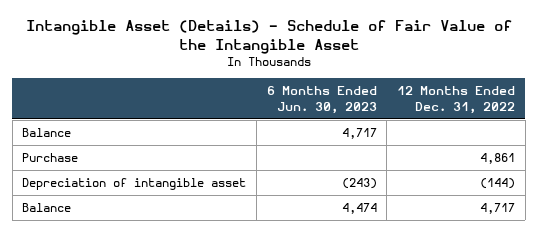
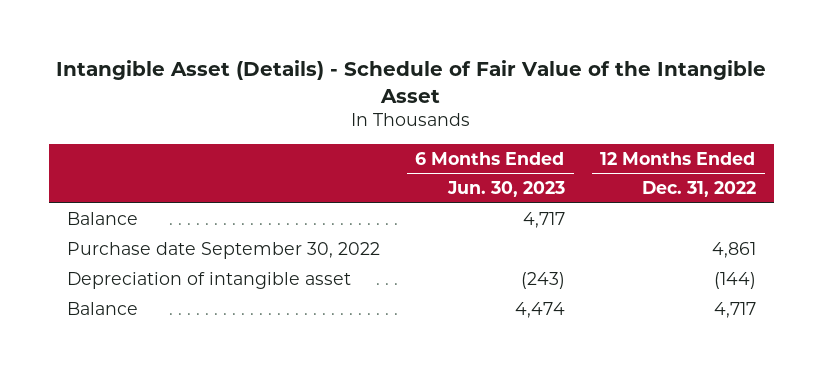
- Purchase | | 4,861
+ Purchase date September 30, 2022 | | 4,861

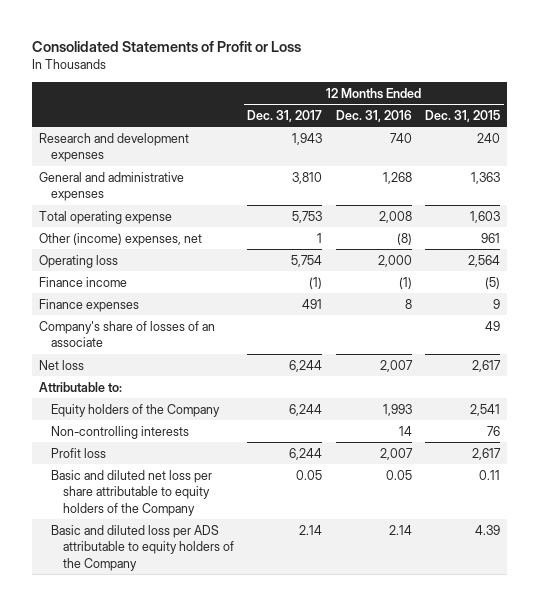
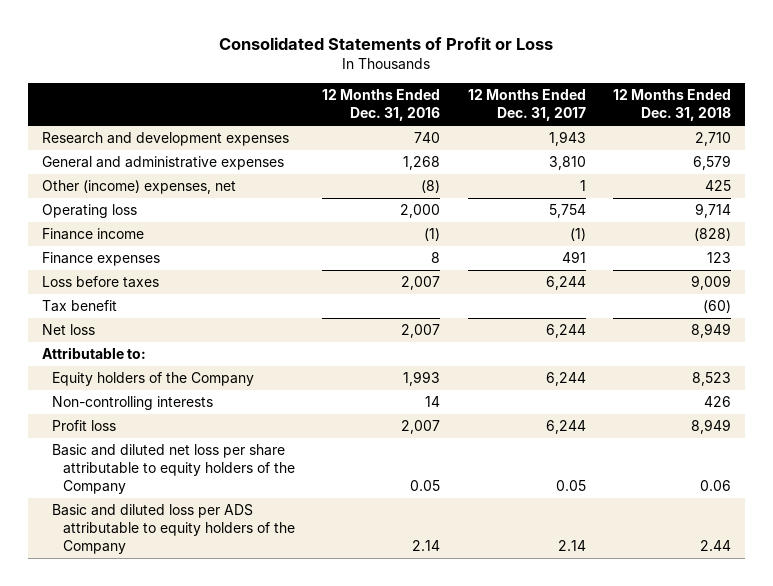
- | 12 Months Ended Dec. 31, 2017 | 12 Months Ended Dec. 31, 2016 | 12 Months Ended Dec. 31, 2015
+ | 12 Months Ended Dec. 31, 2016 | 12 Months Ended Dec. 31, 2017 | 12 Months Ended Dec. 31, 2018
- Total operating expense | 5,753 | 2,008 | 1,603
- Company's share of losses of an associate | | | 49
+ Loss before taxes | 2,007 | 6,244 | 9,009
+ Tax benefit | | | (60)

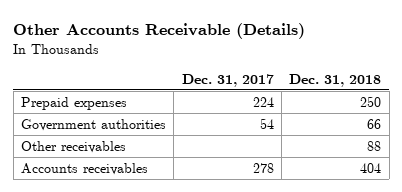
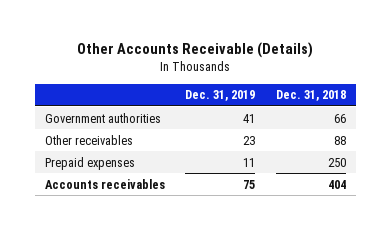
- | Dec. 31, 2017 | Dec. 31, 2018
+ | Dec. 31, 2019 | Dec. 31, 2018
moved down: Prepaid expenses | 11 | 250

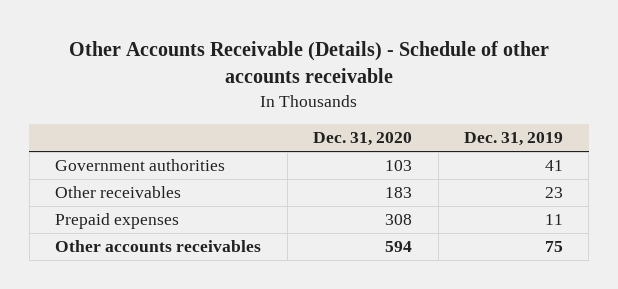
- Other Accounts Receivable (Details)
+ Other Accounts Receivable (Details) - Schedule of other accounts receivable
- | Dec. 31, 2019 | Dec. 31, 2018
+ | Dec. 31, 2020 | Dec. 31, 2019
- Accounts receivables | 75 | 404
+ Other accounts receivables | 594 | 75

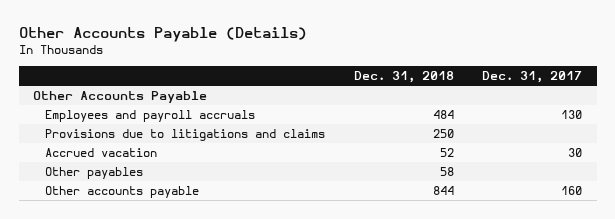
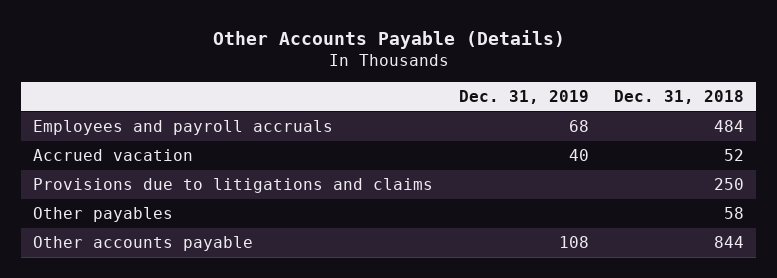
- | Dec. 31, 2018 | Dec. 31, 2017
+ | Dec. 31, 2019 | Dec. 31, 2018
- Other Accounts Payable
moved down: Provisions due to litigations and claims | | 250

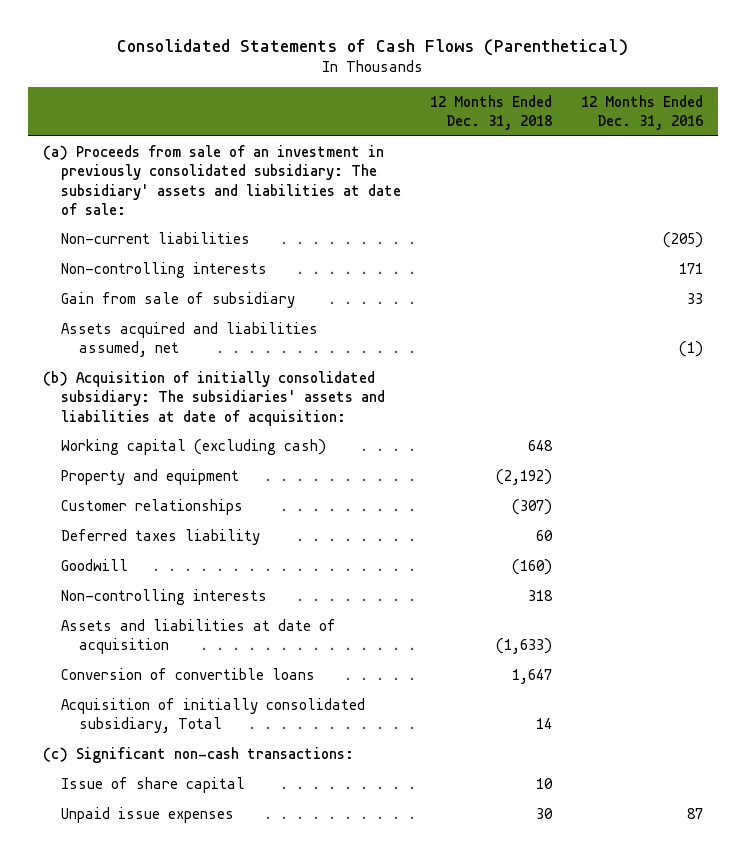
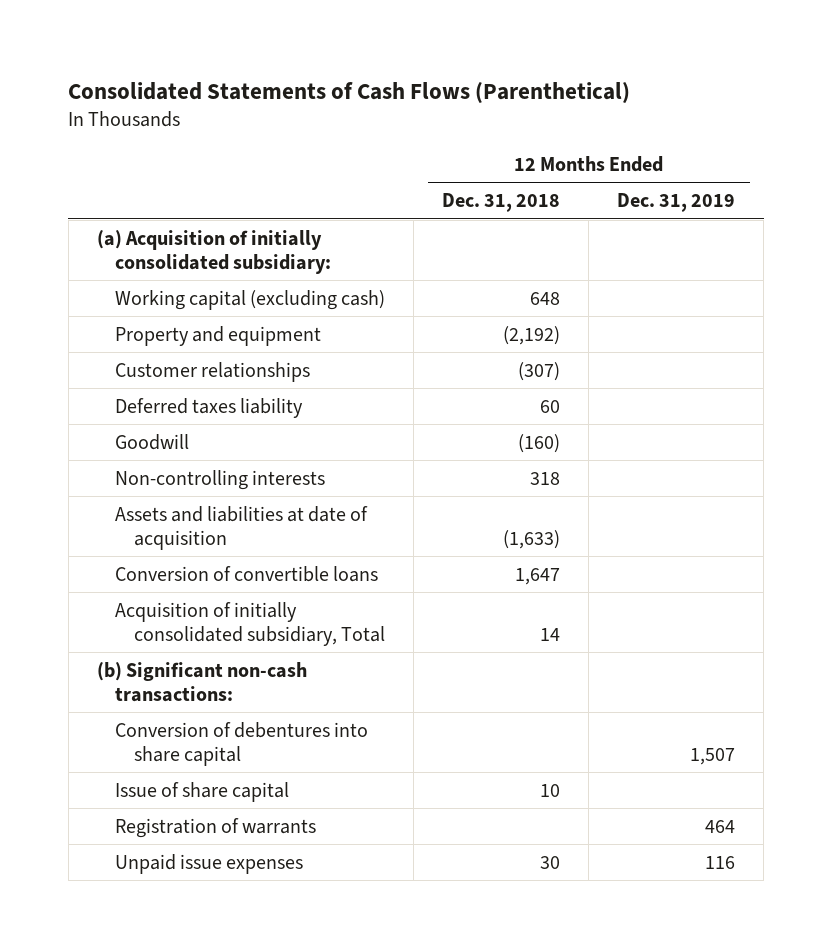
- | 12 Months Ended Dec. 31, 2018 | 12 Months Ended Dec. 31, 2016
+ | 12 Months Ended Dec. 31, 2018 | 12 Months Ended Dec. 31, 2019
- (a) Proceeds from sale of an investment in previously consolidated subsidiary: The subsidiary' assets and liabilities at date of sale:
- Non-current liabilities | | (205)
- Non-controlling interests | | 171
- Gain from sale of subsidiary | | 33
- Assets acquired and liabilities assumed, net | | (1)
- (b) Acquisition of initially consolidated subsidiary: The subsidiaries' assets and liabilities at date of acquisition:
+ (a) Acquisition of initially consolidated subsidiary:
- (c) Significant non-cash transactions:
+ (b) Significant non-cash transactions:
+ Conversion of debentures into share capital | | 1,507
+ Registration of warrants | | 464

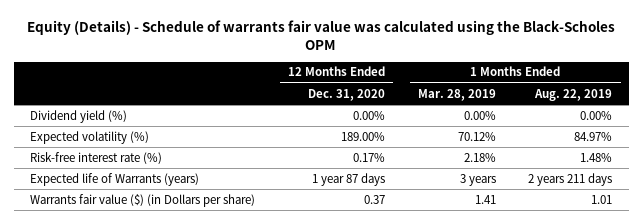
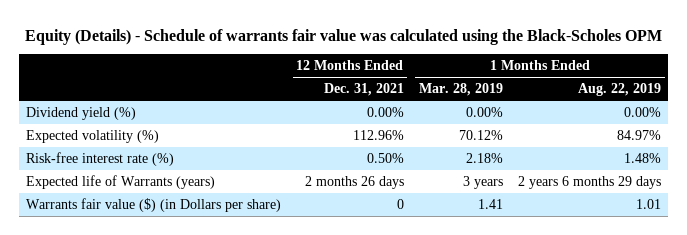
- | 12 Months Ended Dec. 31, 2020 | 1 Months Ended Mar. 28, 2019 | 1 Months Ended Aug. 22, 2019
+ | 12 Months Ended Dec. 31, 2021 | 1 Months Ended Mar. 28, 2019 | 1 Months Ended Aug. 22, 2019
- Expected life of Warrants (years) | 1 year 87 days | 3 years | 2 years 211 days
+ Expected life of Warrants (years) | 2 months 26 days | 3 years | 2 years 6 months 29 days

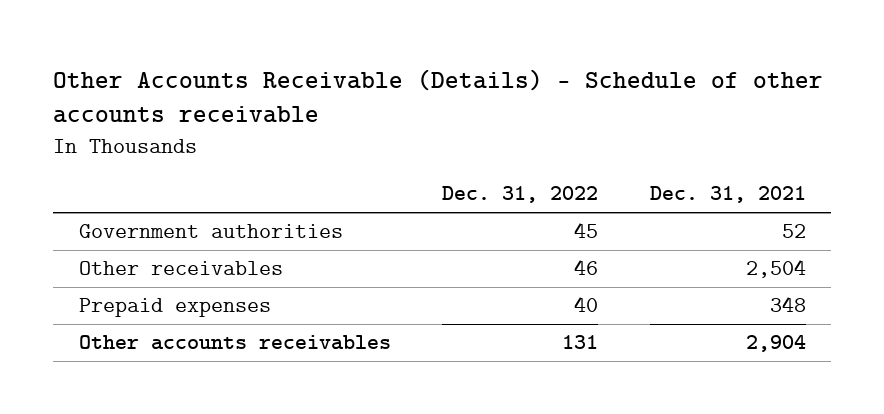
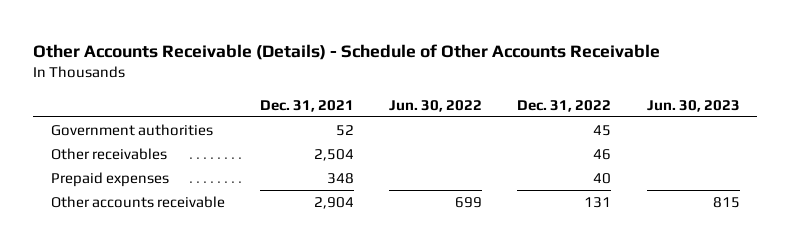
- Other Accounts Receivable (Details) - Schedule of other accounts receivable
+ Other Accounts Receivable (Details) - Schedule of Other Accounts Receivable
- | Dec. 31, 2022 | Dec. 31, 2021
+ | Dec. 31, 2021 | Jun. 30, 2022 | Dec. 31, 2022 | Jun. 30, 2023
- Other accounts receivables | 131 | 2,904
+ Other accounts receivable | 2,904 | 699 | 131 | 815

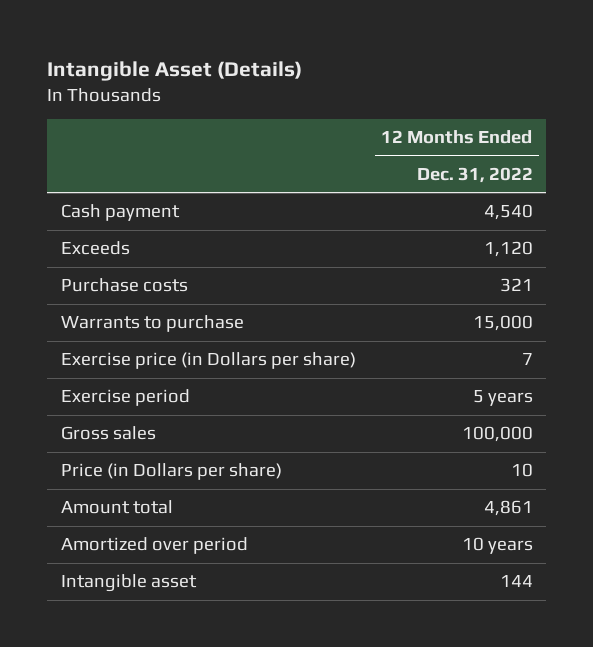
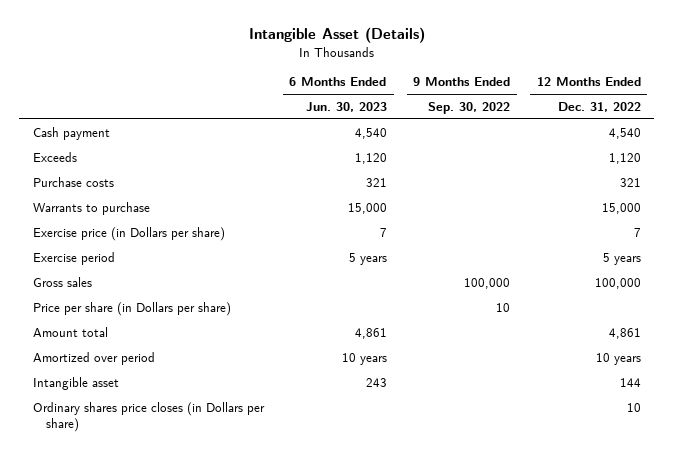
- | 12 Months Ended Dec. 31, 2022
+ | 6 Months Ended Jun. 30, 2023 | 9 Months Ended Sep. 30, 2022 | 12 Months Ended Dec. 31, 2022
- Price (in Dollars per share) | 10
+ Price per share (in Dollars per share) | | 10 |
+ Ordinary shares price closes (in Dollars per share) | | | 10

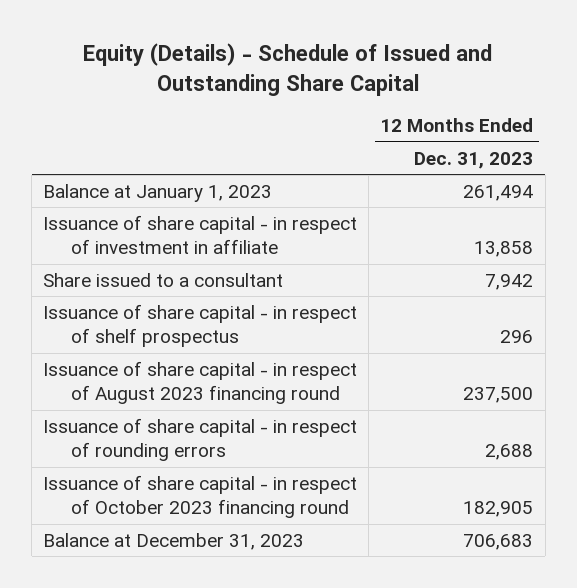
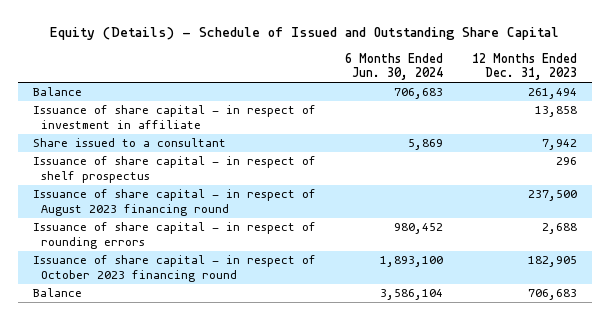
- | 12 Months Ended Dec. 31, 2023
+ | 6 Months Ended Jun. 30, 2024 | 12 Months Ended Dec. 31, 2023
- Balance at January 1, 2023 | 261,494
+ Balance | 706,683 | 261,494
- Balance at December 31, 2023 | 706,683
+ Balance | 3,586,104 | 706,683

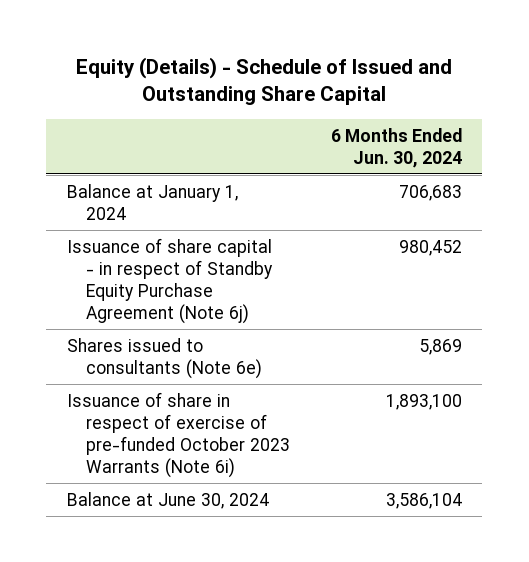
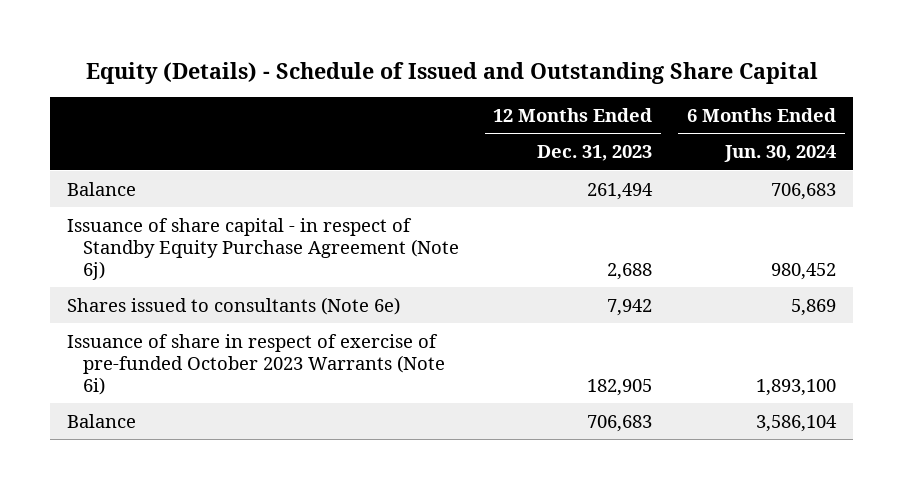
- | 6 Months Ended Jun. 30, 2024
+ | 12 Months Ended Dec. 31, 2023 | 6 Months Ended Jun. 30, 2024
- Balance at January 1, 2024 | 706,683
+ Balance | 261,494 | 706,683
- Balance at June 30, 2024 | 3,586,104
+ Balance | 706,683 | 3,586,104

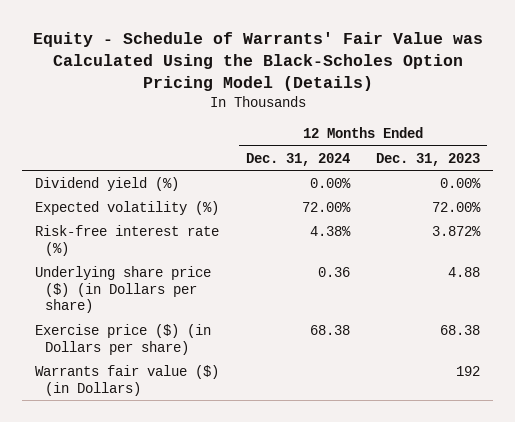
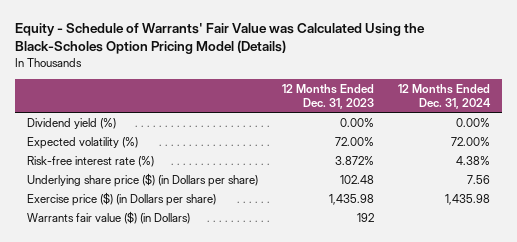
- | 12 Months Ended Dec. 31, 2024 | 12 Months Ended Dec. 31, 2023
+ | 12 Months Ended Dec. 31, 2023 | 12 Months Ended Dec. 31, 2024
- Underlying share price ($) (in Dollars per share) | 0.36 | 4.88
- Exercise price ($) (in Dollars per share) | 68.38 | 68.38
+ Underlying share price ($) (in Dollars per share) | 102.48 | 7.56
+ Exercise price ($) (in Dollars per share) | 1,435.98 | 1,435.98

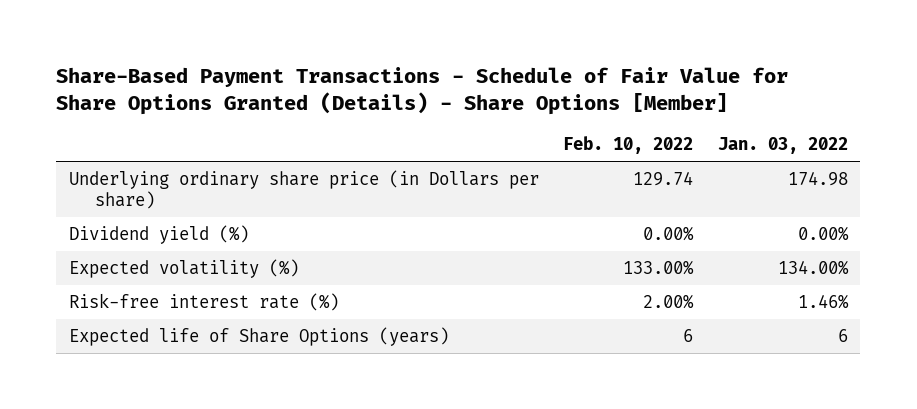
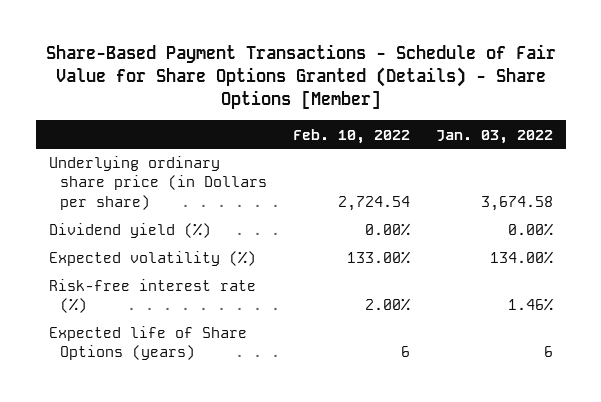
- Underlying ordinary share price (in Dollars per share) | 129.74 | 174.98
+ Underlying ordinary share price (in Dollars per share) | 2,724.54 | 3,674.58

